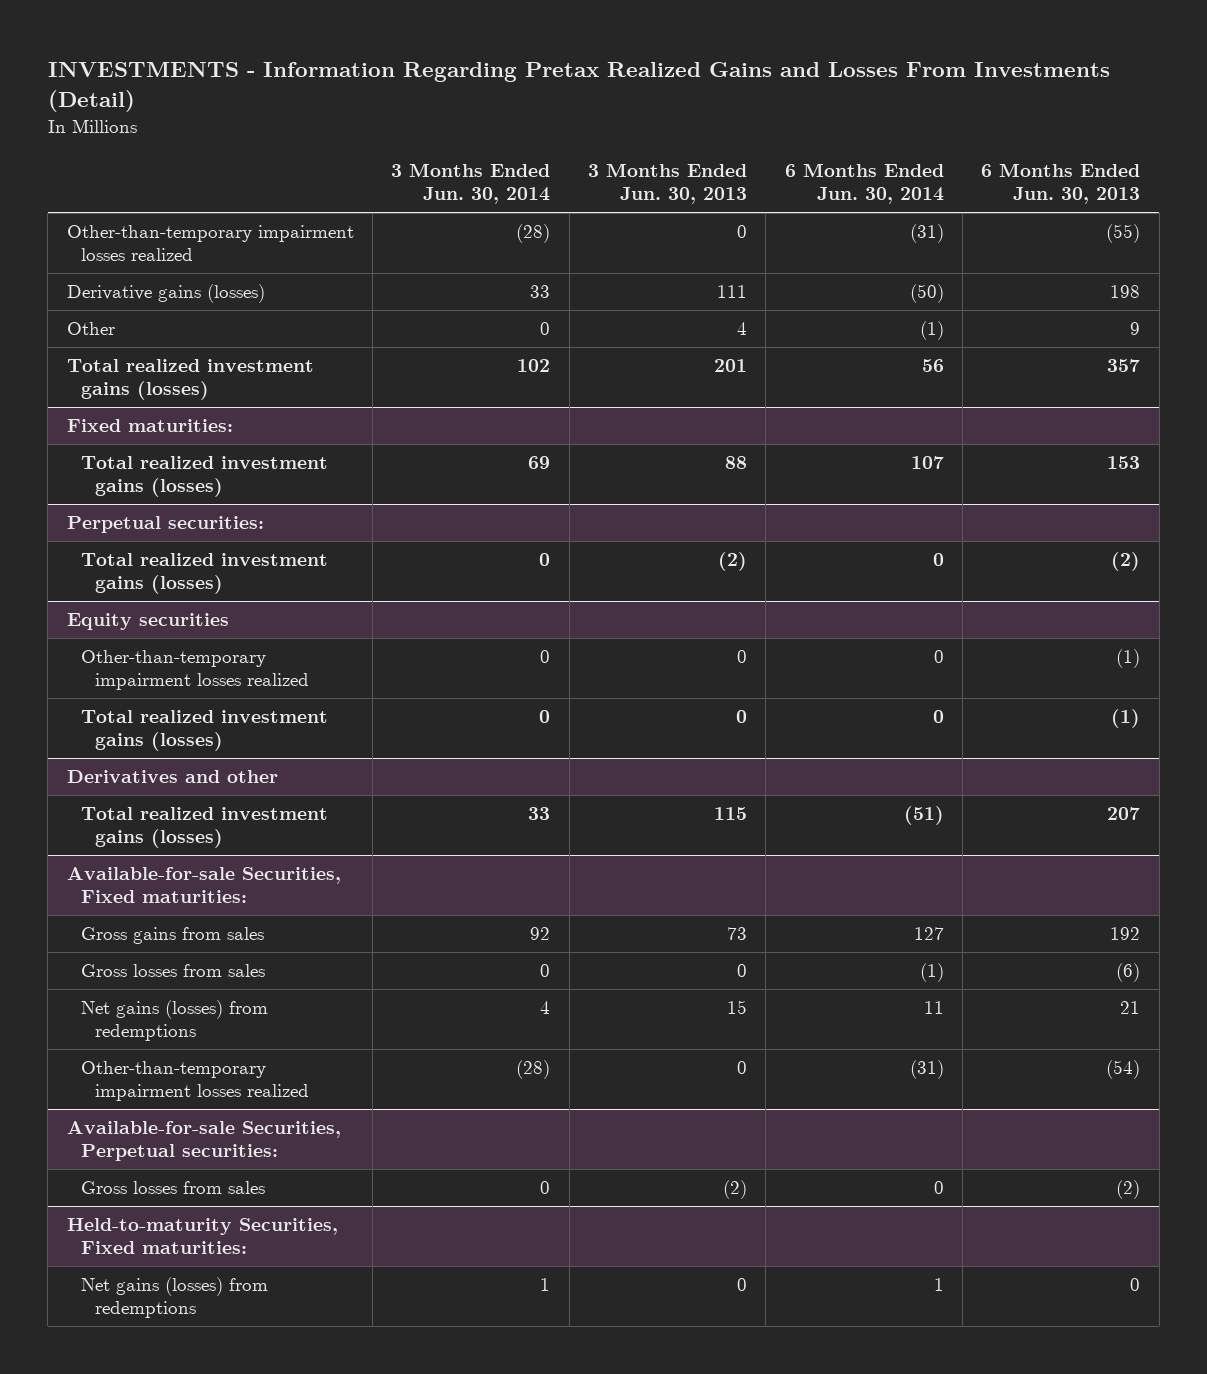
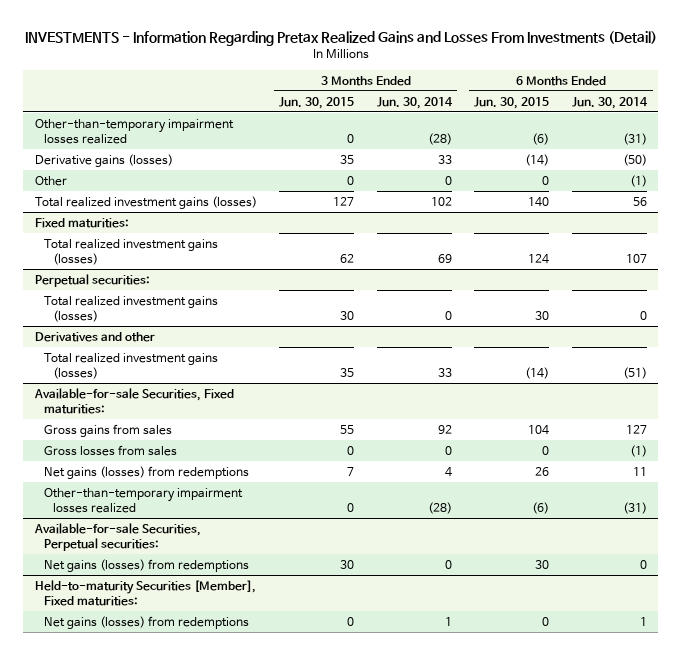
- | 3 Months Ended Jun. 30, 2014 | 3 Months Ended Jun. 30, 2013 | 6 Months Ended Jun. 30, 2014 | 6 Months Ended Jun. 30, 2013
+ | 3 Months Ended Jun. 30, 2015 | 3 Months Ended Jun. 30, 2014 | 6 Months Ended Jun. 30, 2015 | 6 Months Ended Jun. 30, 2014
- Equity securities
- Other-than-temporary impairment losses realized | 0 | 0 | 0 | (1)
- Total realized investment gains (losses) | 0 | 0 | 0 | (1)
@ Available-for-sale Securities, Perpetual securities:
- Gross losses from sales | 0 | (2) | 0 | (2)
- Held-to-maturity Securities, Fixed maturities:
@ Available-for-sale Securities, Perpetual securities:
+ Net gains (losses) from redemptions | 30 | 0 | 30 | 0
+ Held-to-maturity Securities [Member], Fixed maturities:

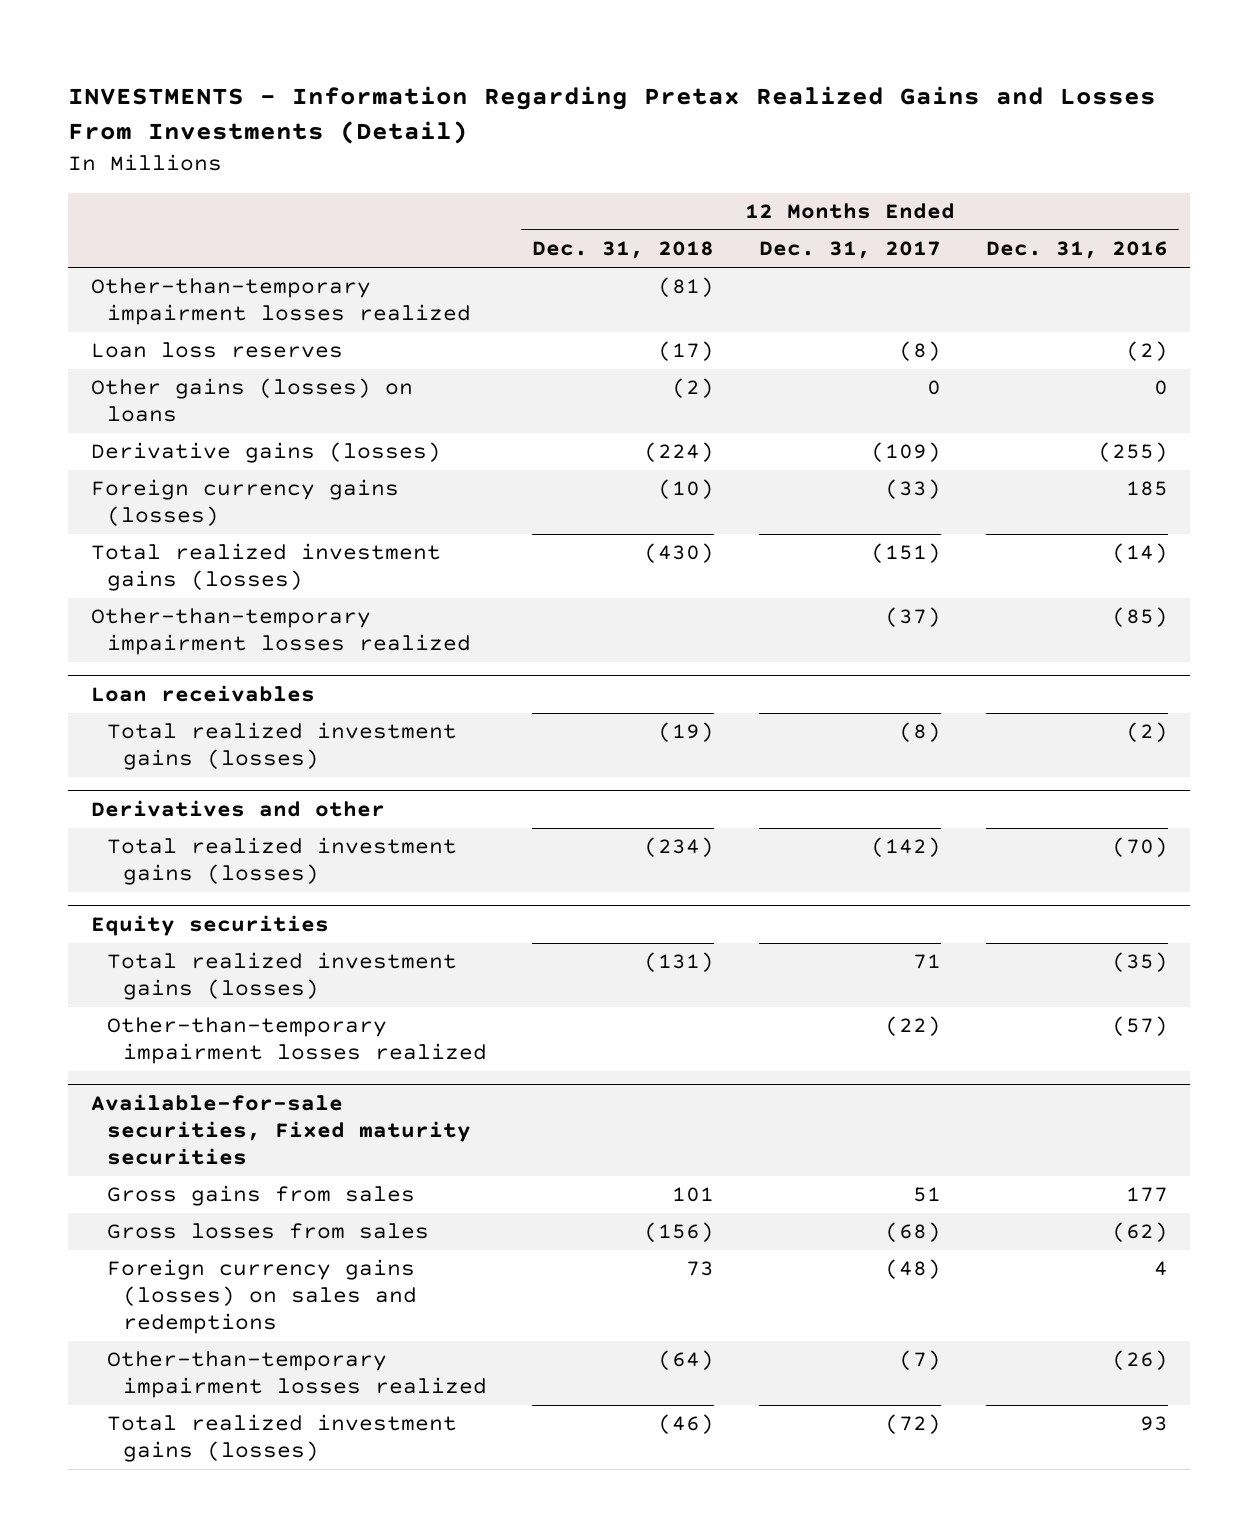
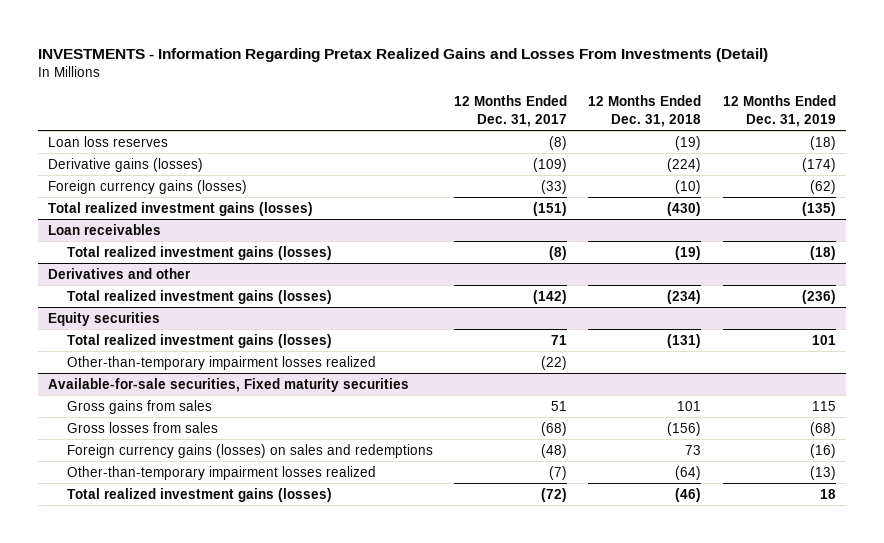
- | 12 Months Ended Dec. 31, 2018 | 12 Months Ended Dec. 31, 2017 | 12 Months Ended Dec. 31, 2016
+ | 12 Months Ended Dec. 31, 2017 | 12 Months Ended Dec. 31, 2018 | 12 Months Ended Dec. 31, 2019
- Other-than-temporary impairment losses realized | (81) | |
- Loan loss reserves | (17) | (8) | (2)
- Other gains (losses) on loans | (2) | 0 | 0
+ Loan loss reserves | (8) | (19) | (18)
- Other-than-temporary impairment losses realized | | (37) | (85)

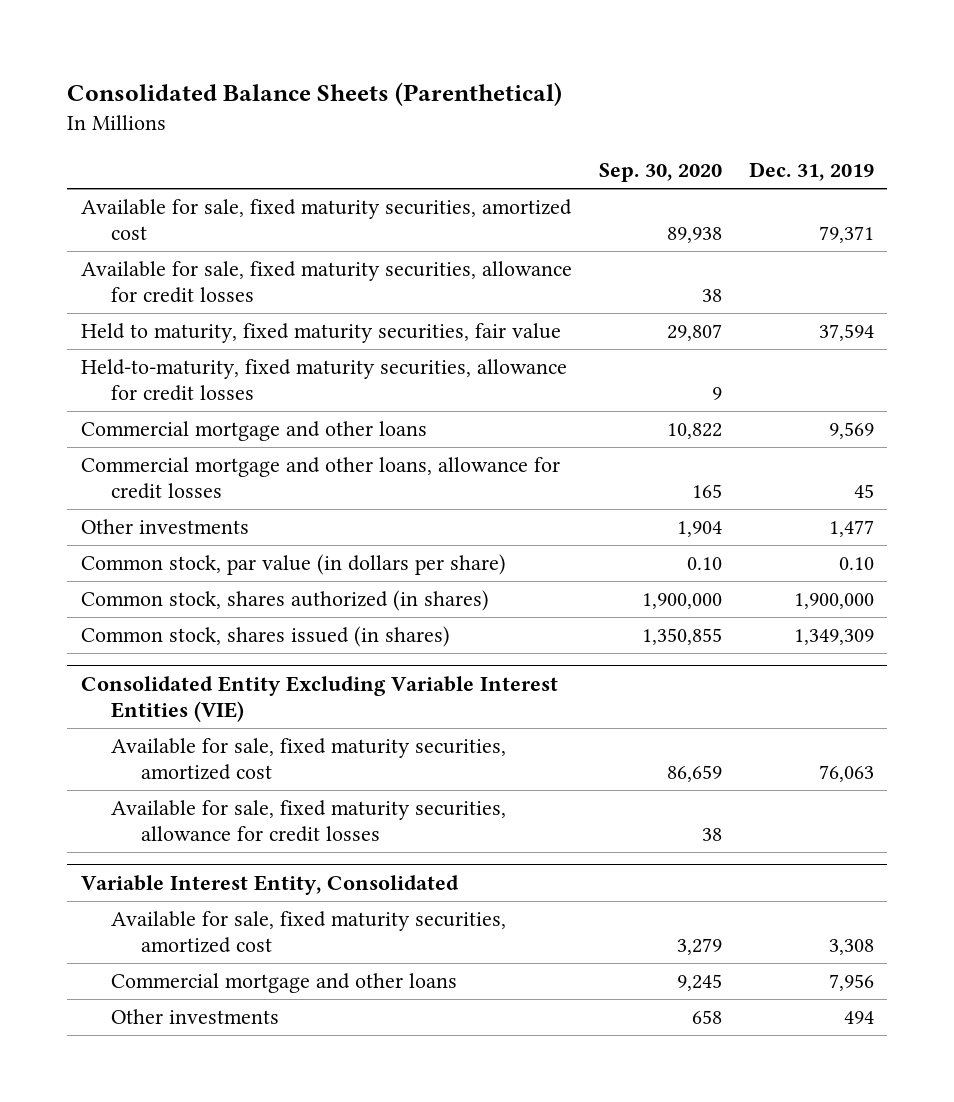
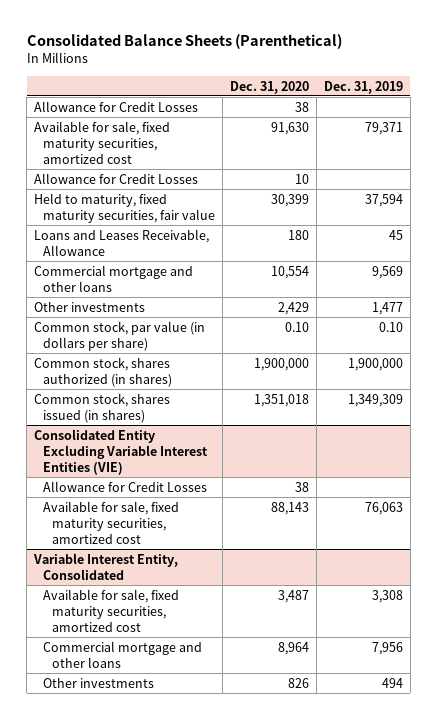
- | Sep. 30, 2020 | Dec. 31, 2019
+ | Dec. 31, 2020 | Dec. 31, 2019
+ Allowance for Credit Losses | 38 |
- Available for sale, fixed maturity securities, allowance for credit losses | 38 |
+ Allowance for Credit Losses | 10 |
- Held-to-maturity, fixed maturity securities, allowance for credit losses | 9 |
+ Loans and Leases Receivable, Allowance | 180 | 45
- Commercial mortgage and other loans, allowance for credit losses | 165 | 45
@ Consolidated Entity Excluding Variable Interest Entities (VIE)
+ Allowance for Credit Losses | 38 |
- Available for sale, fixed maturity securities, allowance for credit losses | 38 |

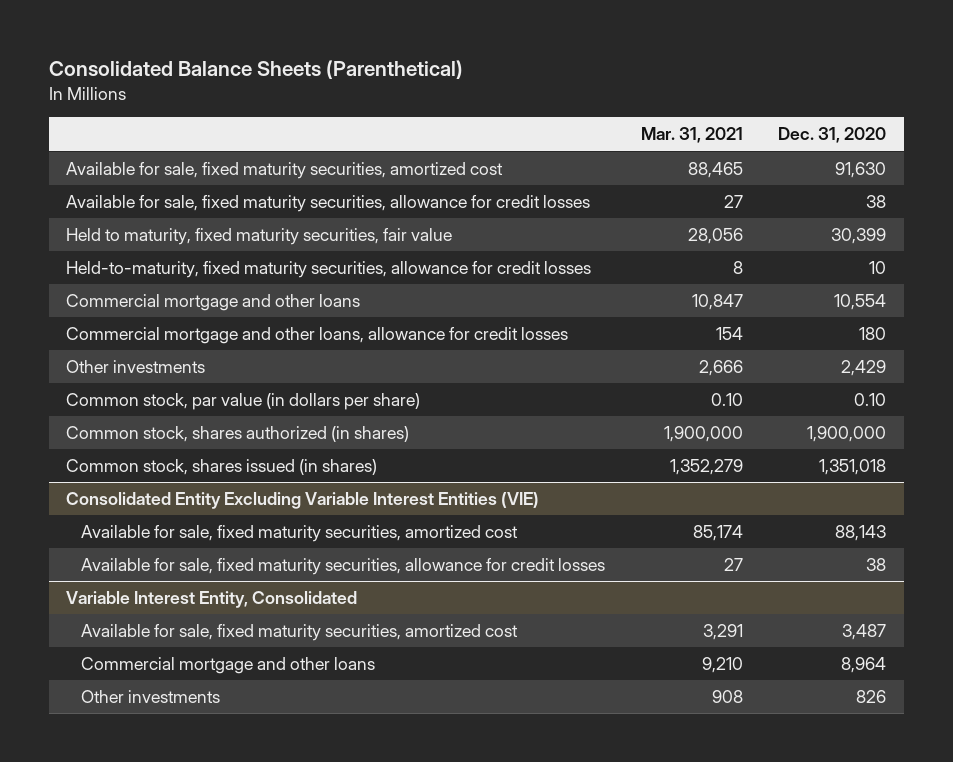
- | Dec. 31, 2020 | Dec. 31, 2019
+ | Mar. 31, 2021 | Dec. 31, 2020
- Allowance for Credit Losses | 38 |
- Allowance for Credit Losses | 10 |
+ Available for sale, fixed maturity securities, allowance for credit losses | 27 | 38
- Loans and Leases Receivable, Allowance | 180 | 45
+ Held-to-maturity, fixed maturity securities, allowance for credit losses | 8 | 10
+ Commercial mortgage and other loans, allowance for credit losses | 154 | 180
@ Consolidated Entity Excluding Variable Interest Entities (VIE)
- Allowance for Credit Losses | 38 |
+ Available for sale, fixed maturity securities, allowance for credit losses | 27 | 38

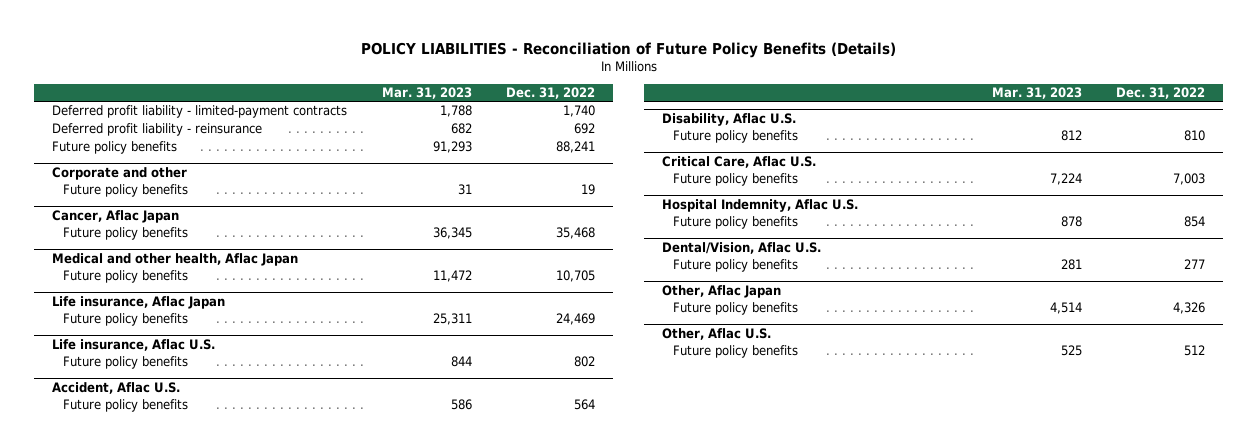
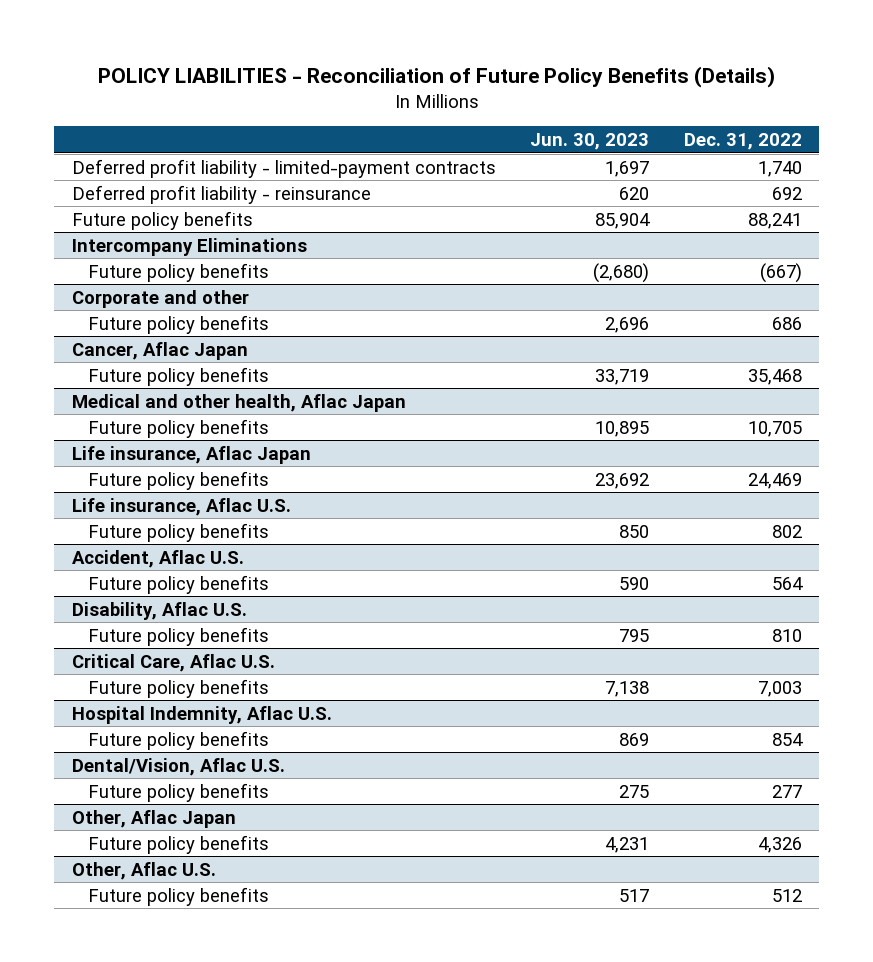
- | Mar. 31, 2023 | Dec. 31, 2022
+ | Jun. 30, 2023 | Dec. 31, 2022
+ Intercompany Eliminations
+ Future policy benefits | (2,680) | (667)
@ Corporate and other
- Future policy benefits | 31 | 19
+ Future policy benefits | 2,696 | 686

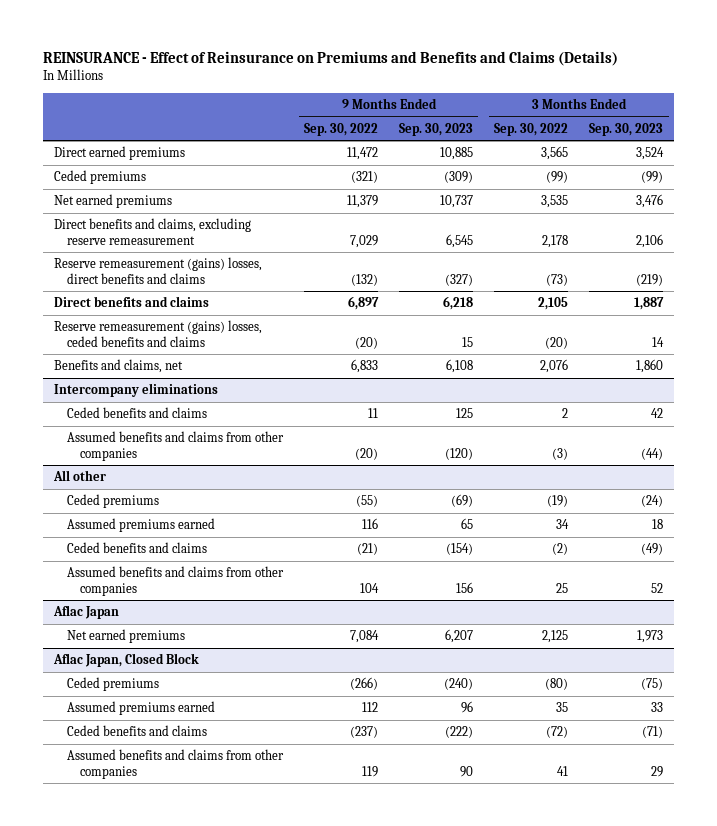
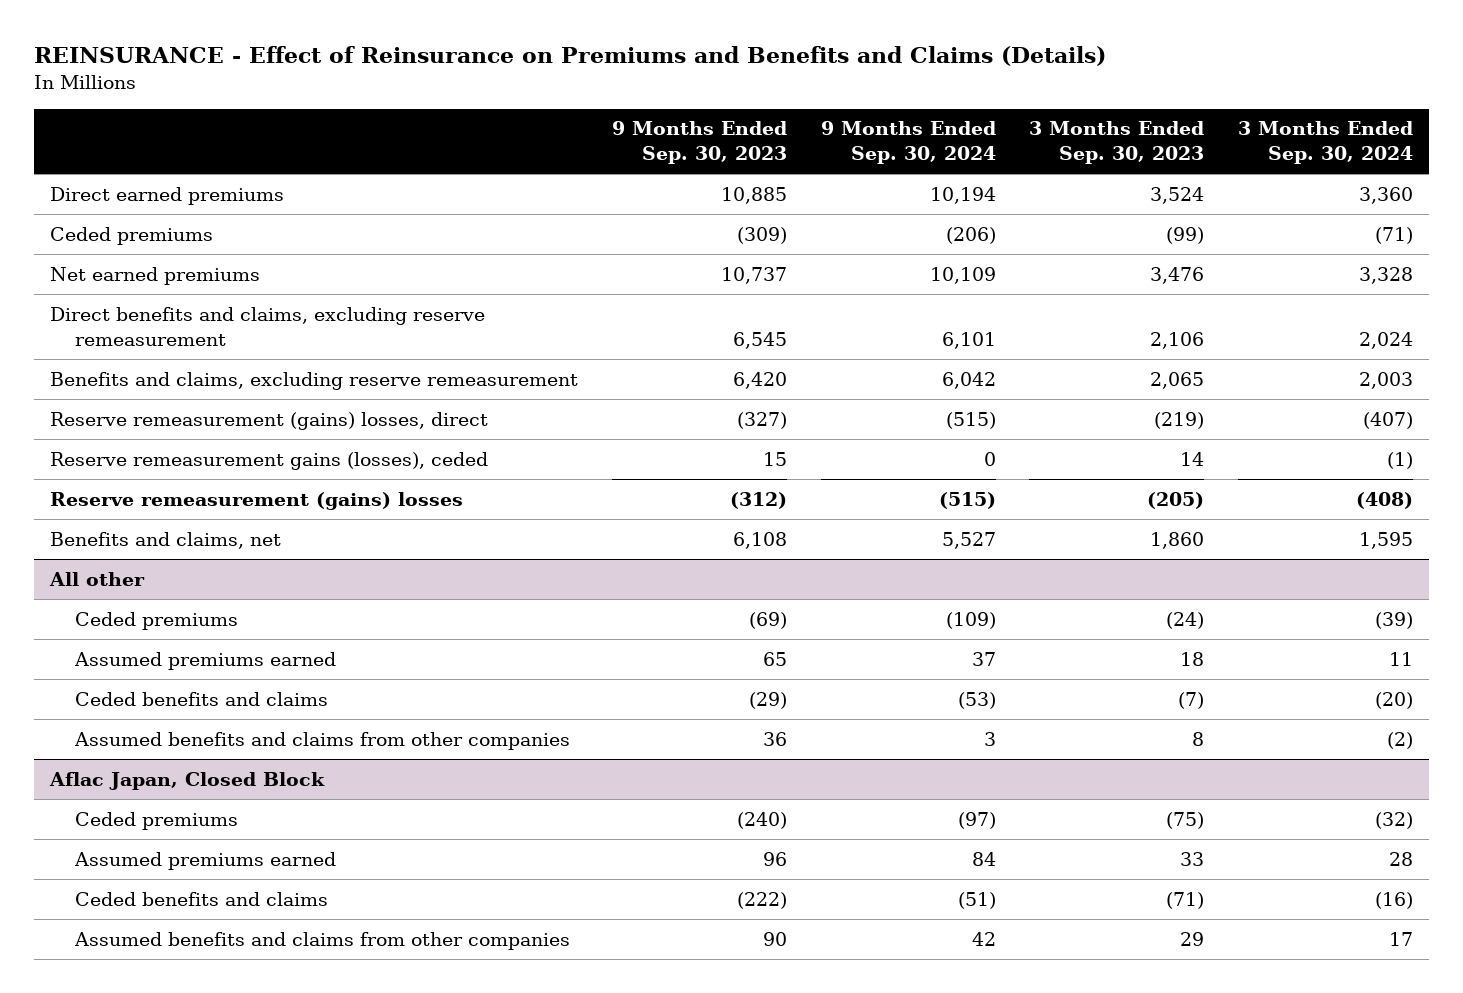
- | 9 Months Ended Sep. 30, 2022 | 9 Months Ended Sep. 30, 2023 | 3 Months Ended Sep. 30, 2022 | 3 Months Ended Sep. 30, 2023
+ | 9 Months Ended Sep. 30, 2023 | 9 Months Ended Sep. 30, 2024 | 3 Months Ended Sep. 30, 2023 | 3 Months Ended Sep. 30, 2024
- Reserve remeasurement (gains) losses, direct benefits and claims | (132) | (327) | (73) | (219)
- Direct benefits and claims | 6,897 | 6,218 | 2,105 | 1,887
- Reserve remeasurement (gains) losses, ceded benefits and claims | (20) | 15 | (20) | 14
+ Benefits and claims, excluding reserve remeasurement | 6,420 | 6,042 | 2,065 | 2,003
+ Reserve remeasurement (gains) losses, direct | (327) | (515) | (219) | (407)
+ Reserve remeasurement gains (losses), ceded | 15 | 0 | 14 | (1)
+ Reserve remeasurement (gains) losses | (312) | (515) | (205) | (408)
- Intercompany eliminations
- Ceded benefits and claims | 11 | 125 | 2 | 42
- Assumed benefits and claims from other companies | (20) | (120) | (3) | (44)
@ All other
- Ceded benefits and claims | (21) | (154) | (2) | (49)
- Assumed benefits and claims from other companies | 104 | 156 | 25 | 52
- Aflac Japan
- Net earned premiums | 7,084 | 6,207 | 2,125 | 1,973
@ All other
+ Ceded benefits and claims | (29) | (53) | (7) | (20)
+ Assumed benefits and claims from other companies | 36 | 3 | 8 | (2)

